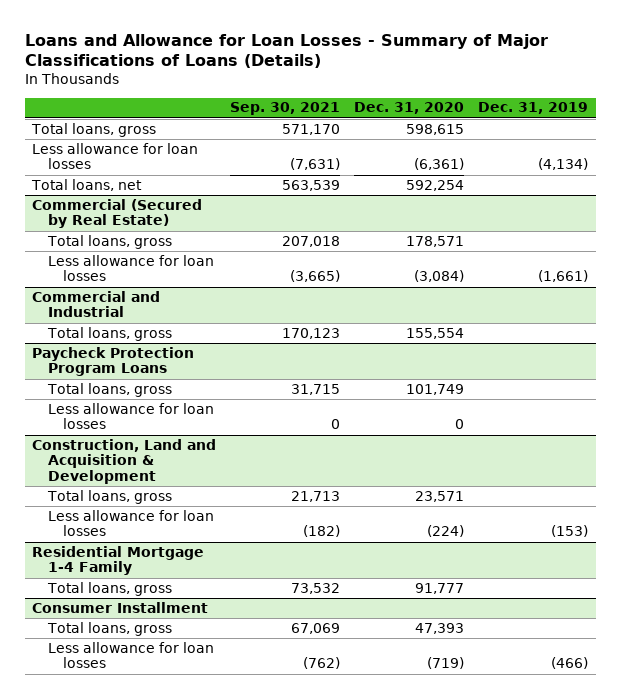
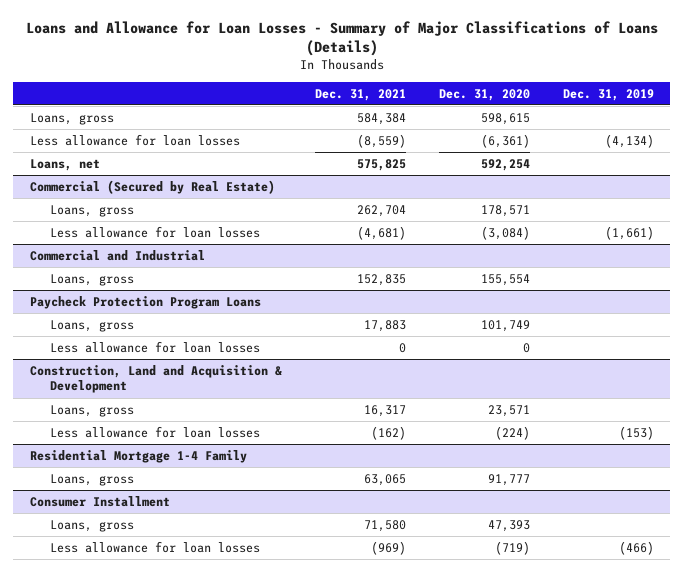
- | Sep. 30, 2021 | Dec. 31, 2020 | Dec. 31, 2019
+ | Dec. 31, 2021 | Dec. 31, 2020 | Dec. 31, 2019
- Total loans, gross | 571,170 | 598,615 |
+ Loans, gross | 584,384 | 598,615 |
- Total loans, net | 563,539 | 592,254 |
+ Loans, net | 575,825 | 592,254 |
@ Commercial (Secured by Real Estate)
- Total loans, gross | 207,018 | 178,571 |
+ Loans, gross | 262,704 | 178,571 |
@ Commercial and Industrial
- Total loans, gross | 170,123 | 155,554 |
+ Loans, gross | 152,835 | 155,554 |
@ Paycheck Protection Program Loans
- Total loans, gross | 31,715 | 101,749 |
+ Loans, gross | 17,883 | 101,749 |
@ Construction, Land and Acquisition & Development
- Total loans, gross | 21,713 | 23,571 |
+ Loans, gross | 16,317 | 23,571 |
@ Residential Mortgage 1-4 Family
- Total loans, gross | 73,532 | 91,777 |
+ Loans, gross | 63,065 | 91,777 |
@ Consumer Installment
- Total loans, gross | 67,069 | 47,393 |
+ Loans, gross | 71,580 | 47,393 |

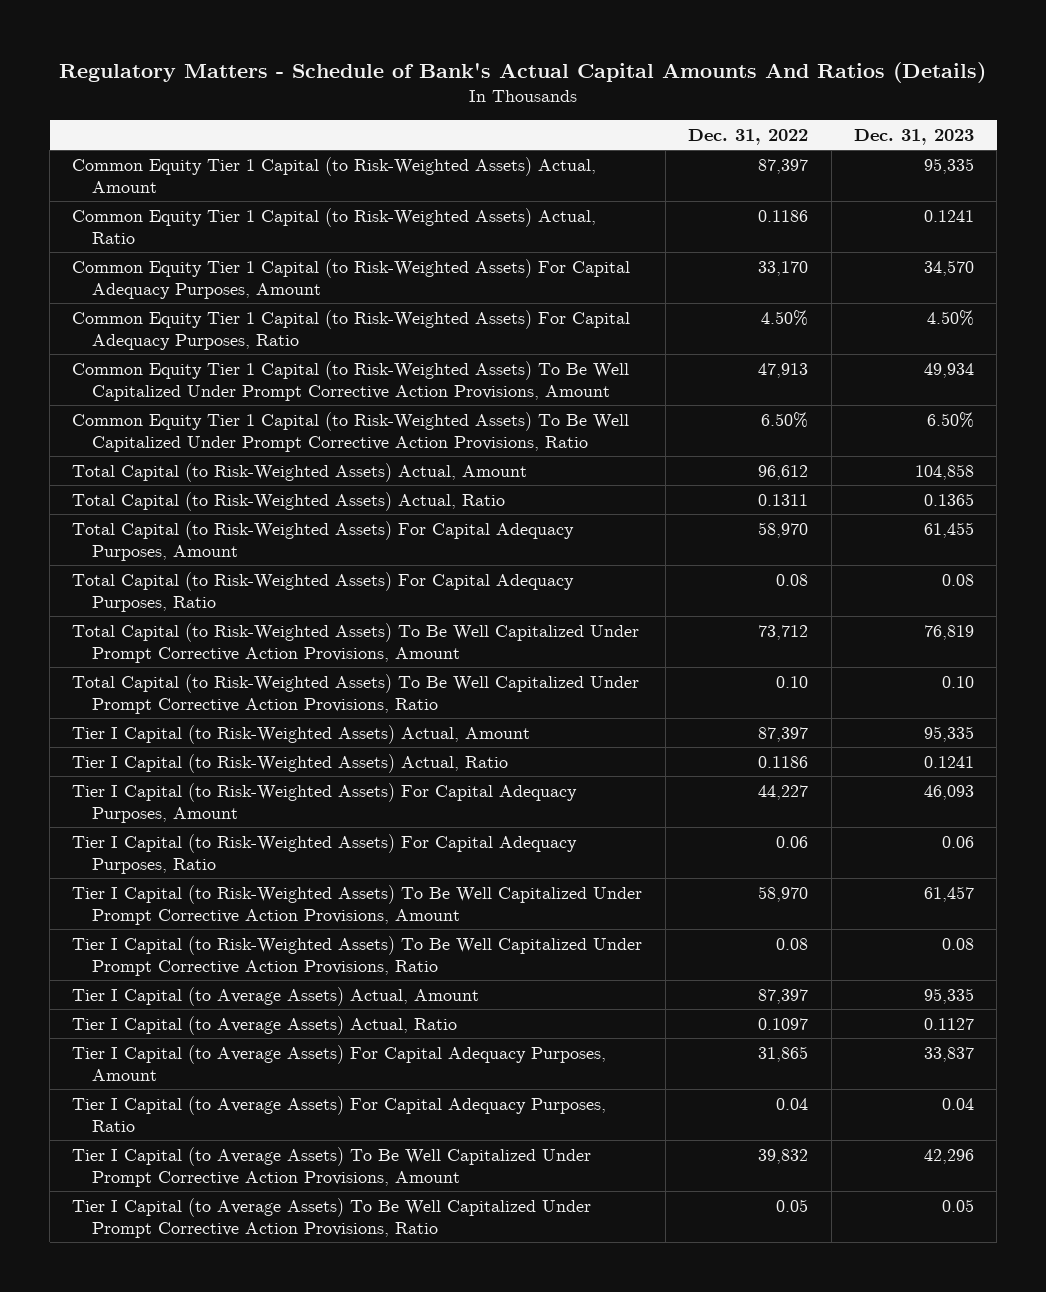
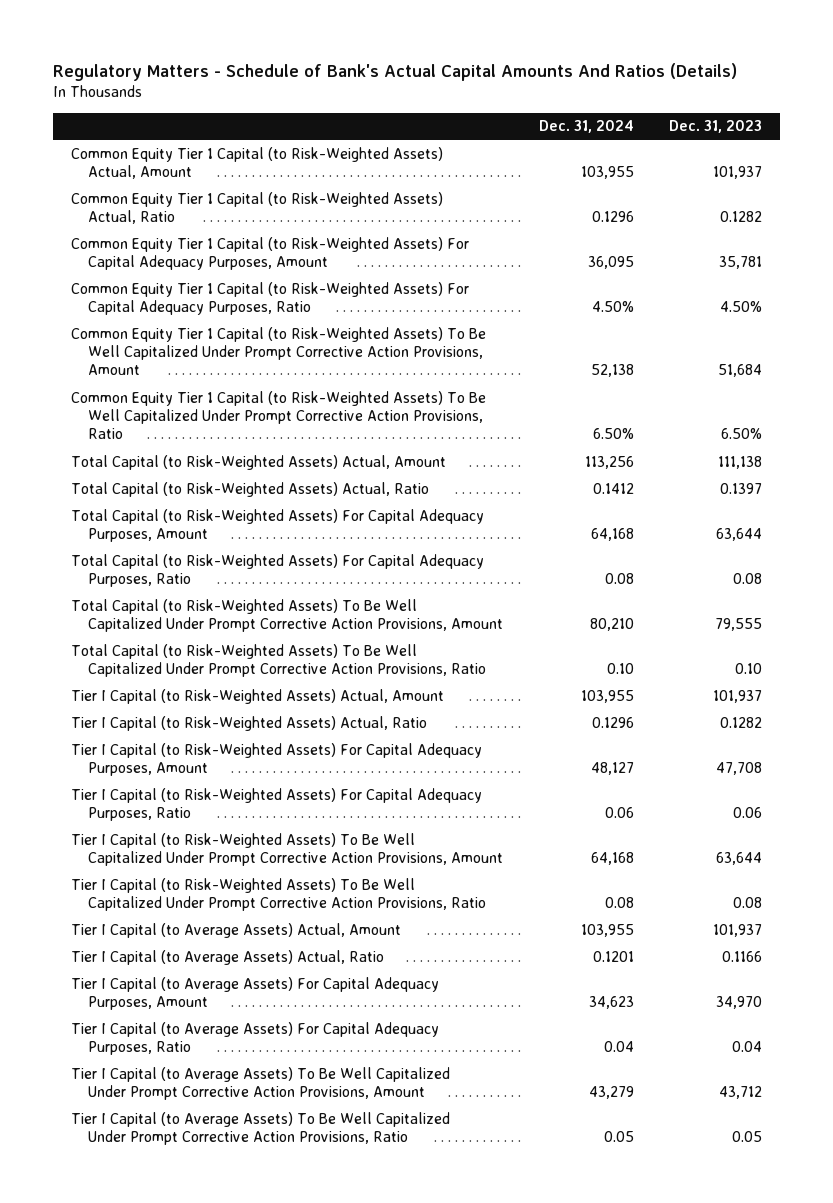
- | Dec. 31, 2022 | Dec. 31, 2023
+ | Dec. 31, 2024 | Dec. 31, 2023
- Common Equity Tier 1 Capital (to Risk-Weighted Assets) Actual, Amount | 87,397 | 95,335
- Common Equity Tier 1 Capital (to Risk-Weighted Assets) Actual, Ratio | 0.1186 | 0.1241
- Common Equity Tier 1 Capital (to Risk-Weighted Assets) For Capital Adequacy Purposes, Amount | 33,170 | 34,570
+ Common Equity Tier 1 Capital (to Risk-Weighted Assets) Actual, Amount | 103,955 | 101,937
+ Common Equity Tier 1 Capital (to Risk-Weighted Assets) Actual, Ratio | 0.1296 | 0.1282
+ Common Equity Tier 1 Capital (to Risk-Weighted Assets) For Capital Adequacy Purposes, Amount | 36,095 | 35,781
- Common Equity Tier 1 Capital (to Risk-Weighted Assets) To Be Well Capitalized Under Prompt Corrective Action Provisions, Amount | 47,913 | 49,934
+ Common Equity Tier 1 Capital (to Risk-Weighted Assets) To Be Well Capitalized Under Prompt Corrective Action Provisions, Amount | 52,138 | 51,684
- Total Capital (to Risk-Weighted Assets) Actual, Amount | 96,612 | 104,858
- Total Capital (to Risk-Weighted Assets) Actual, Ratio | 0.1311 | 0.1365
- Total Capital (to Risk-Weighted Assets) For Capital Adequacy Purposes, Amount | 58,970 | 61,455
+ Total Capital (to Risk-Weighted Assets) Actual, Amount | 113,256 | 111,138
+ Total Capital (to Risk-Weighted Assets) Actual, Ratio | 0.1412 | 0.1397
+ Total Capital (to Risk-Weighted Assets) For Capital Adequacy Purposes, Amount | 64,168 | 63,644
- Total Capital (to Risk-Weighted Assets) To Be Well Capitalized Under Prompt Corrective Action Provisions, Amount | 73,712 | 76,819
+ Total Capital (to Risk-Weighted Assets) To Be Well Capitalized Under Prompt Corrective Action Provisions, Amount | 80,210 | 79,555
- Tier I Capital (to Risk-Weighted Assets) Actual, Amount | 87,397 | 95,335
- Tier I Capital (to Risk-Weighted Assets) Actual, Ratio | 0.1186 | 0.1241
- Tier I Capital (to Risk-Weighted Assets) For Capital Adequacy Purposes, Amount | 44,227 | 46,093
+ Tier I Capital (to Risk-Weighted Assets) Actual, Amount | 103,955 | 101,937
+ Tier I Capital (to Risk-Weighted Assets) Actual, Ratio | 0.1296 | 0.1282
+ Tier I Capital (to Risk-Weighted Assets) For Capital Adequacy Purposes, Amount | 48,127 | 47,708
- Tier I Capital (to Risk-Weighted Assets) To Be Well Capitalized Under Prompt Corrective Action Provisions, Amount | 58,970 | 61,457
+ Tier I Capital (to Risk-Weighted Assets) To Be Well Capitalized Under Prompt Corrective Action Provisions, Amount | 64,168 | 63,644
- Tier I Capital (to Average Assets) Actual, Amount | 87,397 | 95,335
- Tier I Capital (to Average Assets) Actual, Ratio | 0.1097 | 0.1127
- Tier I Capital (to Average Assets) For Capital Adequacy Purposes, Amount | 31,865 | 33,837
+ Tier I Capital (to Average Assets) Actual, Amount | 103,955 | 101,937
+ Tier I Capital (to Average Assets) Actual, Ratio | 0.1201 | 0.1166
+ Tier I Capital (to Average Assets) For Capital Adequacy Purposes, Amount | 34,623 | 34,970
- Tier I Capital (to Average Assets) To Be Well Capitalized Under Prompt Corrective Action Provisions, Amount | 39,832 | 42,296
+ Tier I Capital (to Average Assets) To Be Well Capitalized Under Prompt Corrective Action Provisions, Amount | 43,279 | 43,712

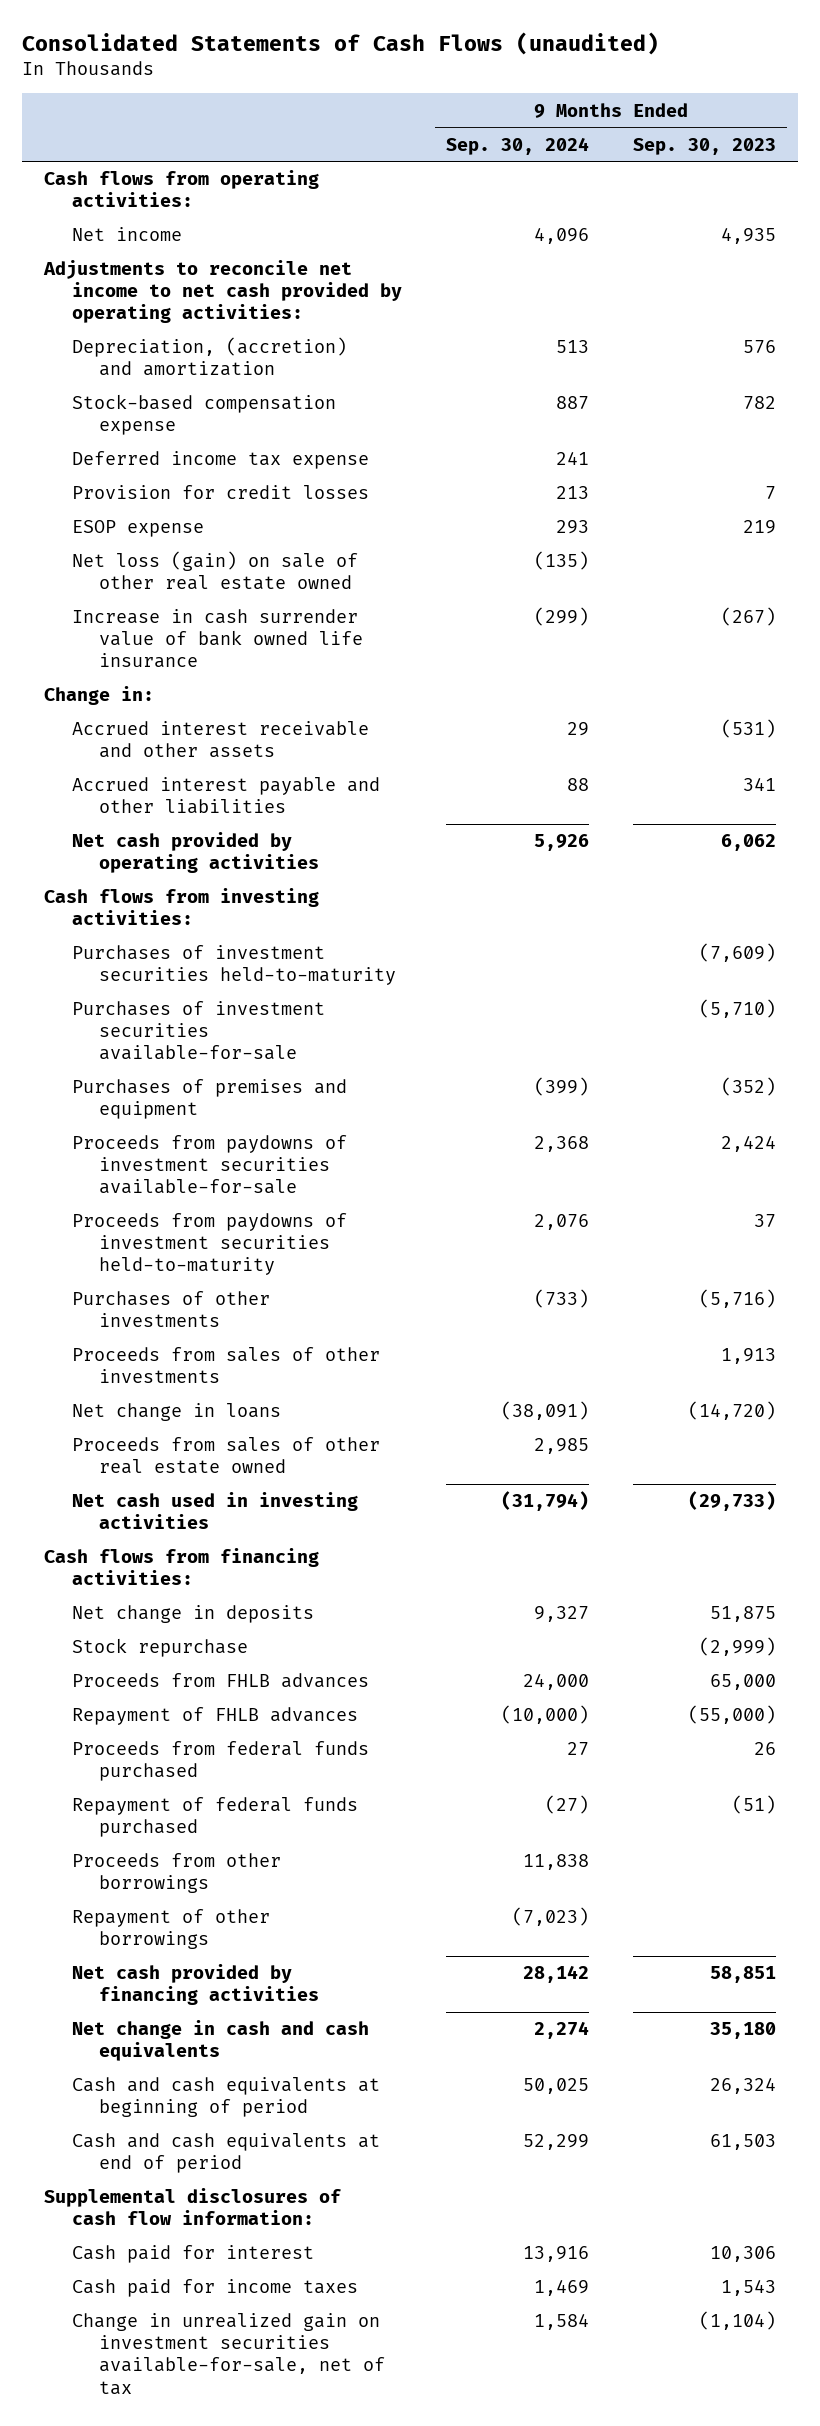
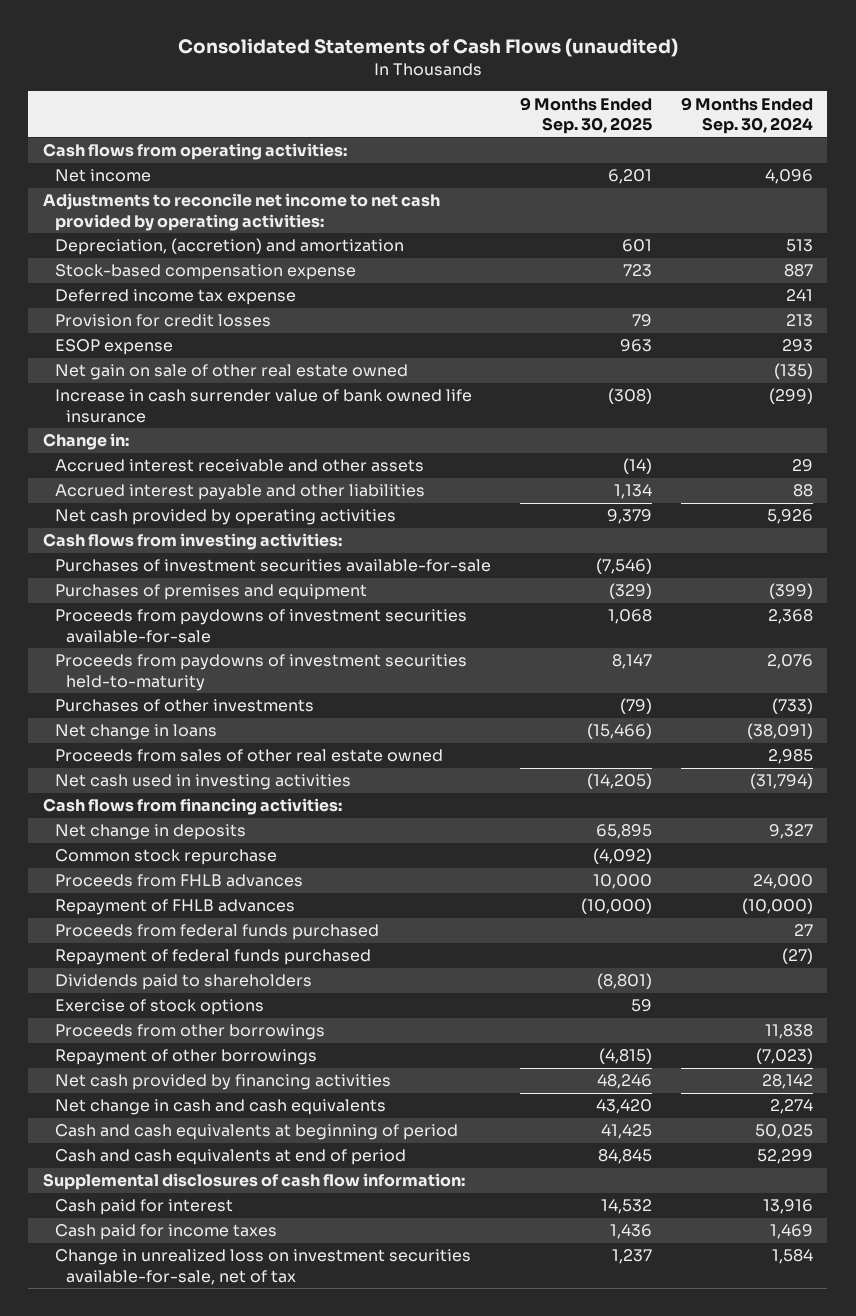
- | 9 Months Ended Sep. 30, 2024 | 9 Months Ended Sep. 30, 2023
+ | 9 Months Ended Sep. 30, 2025 | 9 Months Ended Sep. 30, 2024
- Net loss (gain) on sale of other real estate owned | (135) |
+ Net gain on sale of other real estate owned | | (135)
- Purchases of investment securities held-to-maturity | | (7,609)
- Proceeds from sales of other investments | | 1,913
- Stock repurchase | | (2,999)
+ Common stock repurchase | (4,092) |
+ Dividends paid to shareholders | (8,801) |
+ Exercise of stock options | 59 |
- Change in unrealized gain on investment securities available-for-sale, net of tax | 1,584 | (1,104)
+ Change in unrealized loss on investment securities available-for-sale, net of tax | 1,237 | 1,584

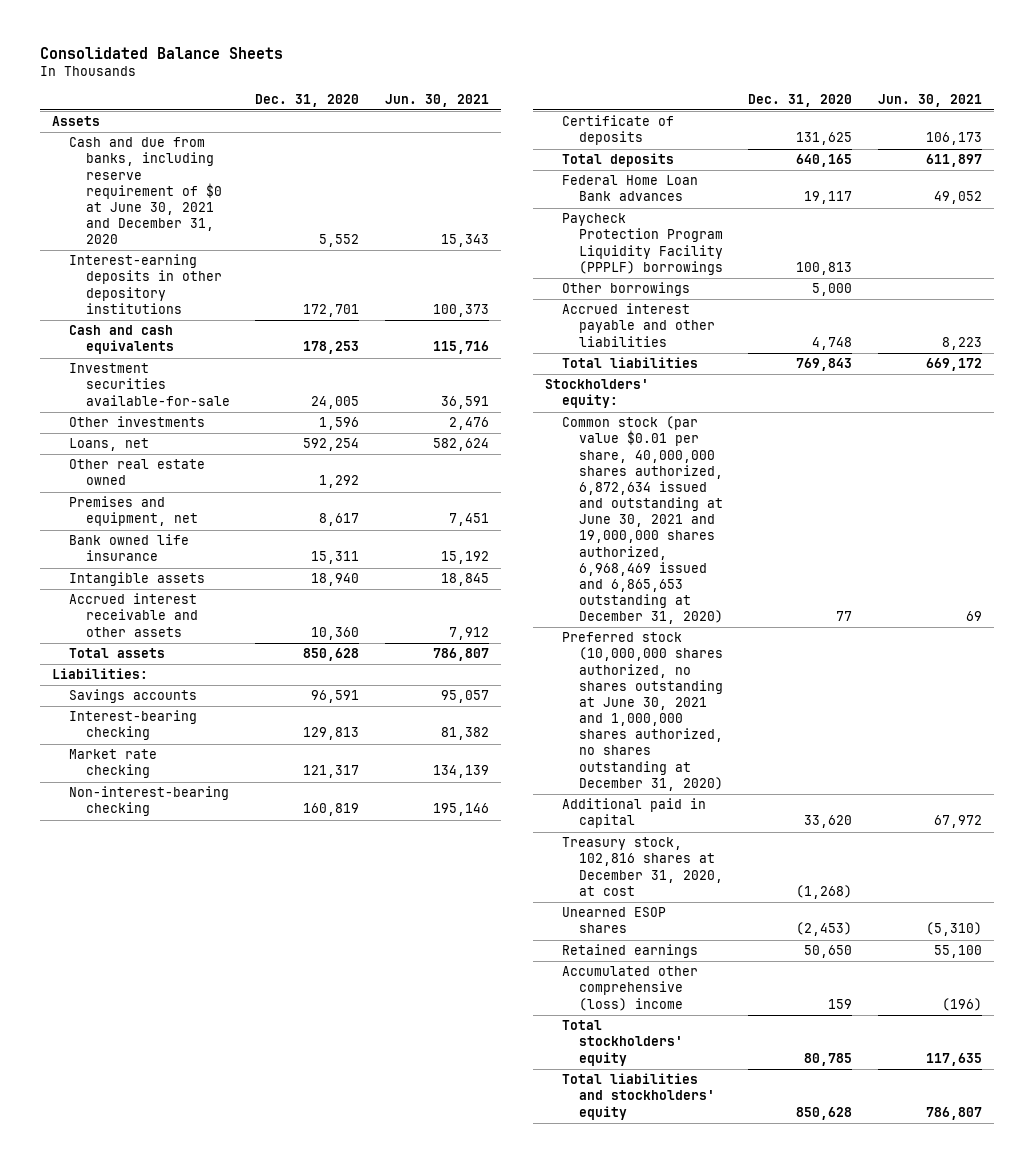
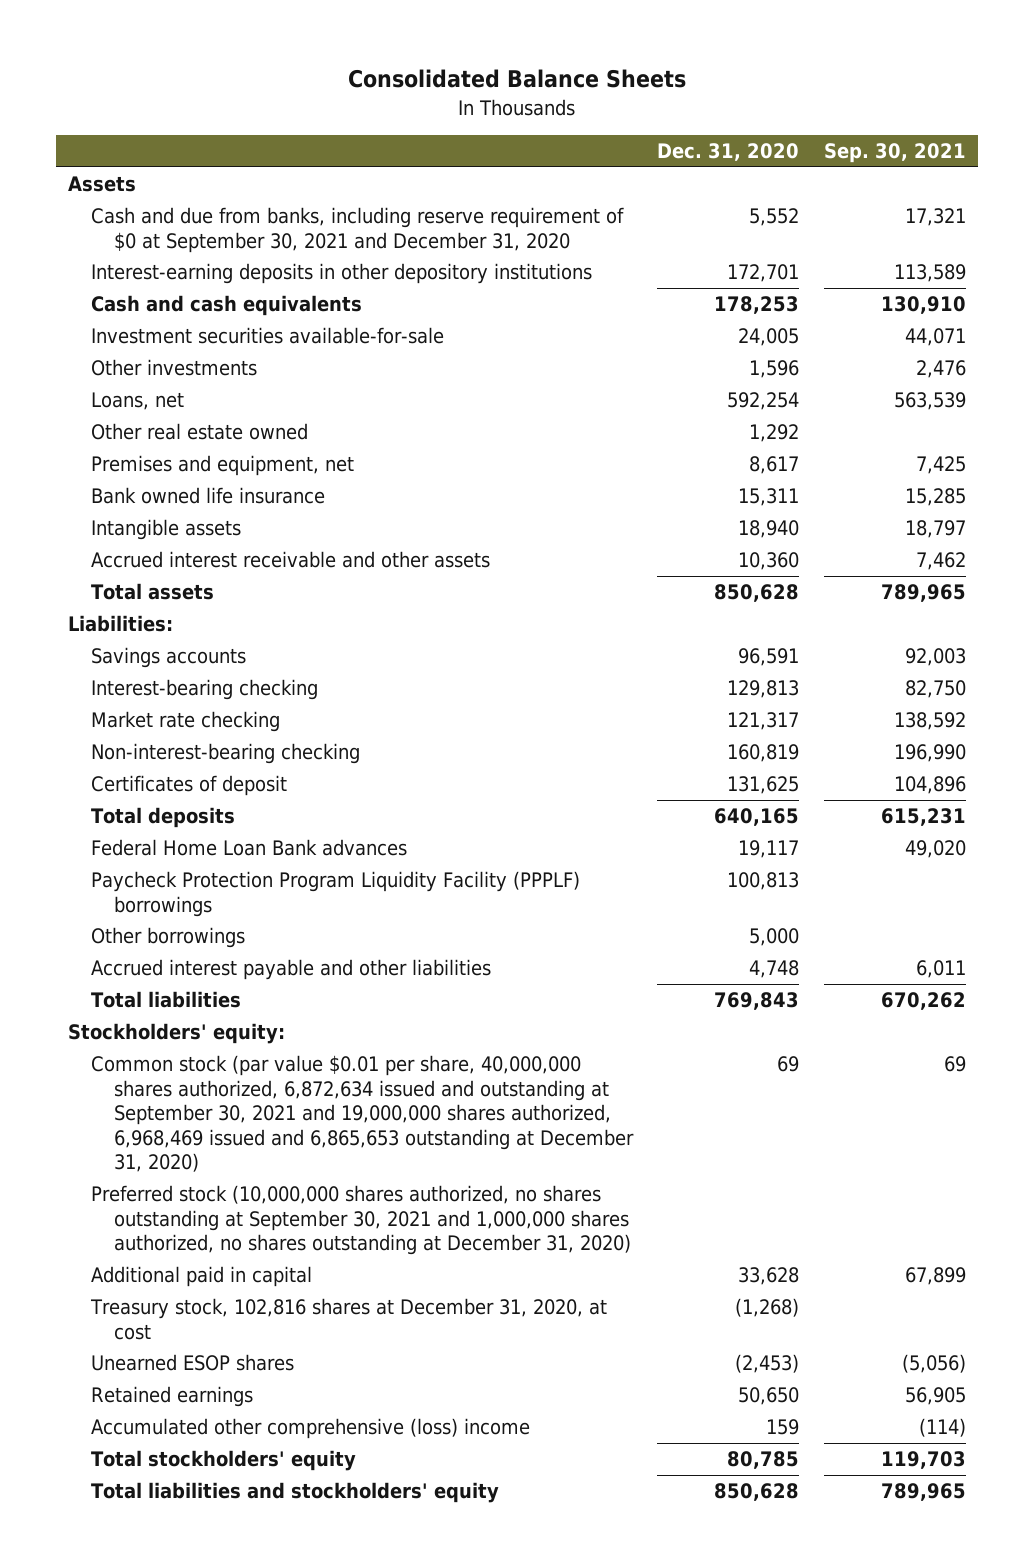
- | Dec. 31, 2020 | Jun. 30, 2021
+ | Dec. 31, 2020 | Sep. 30, 2021
- Cash and due from banks, including reserve requirement of $0 at June 30, 2021 and December 31, 2020 | 5,552 | 15,343
+ Cash and due from banks, including reserve requirement of $0 at September 30, 2021 and December 31, 2020 | 5,552 | 17,321
- Certificate of deposits | 131,625 | 106,173
+ Certificates of deposit | 131,625 | 104,896
- Common stock (par value $0.01 per share, 40,000,000 shares authorized, 6,872,634 issued and outstanding at June 30, 2021 and 19,000,000 shares authorized, 6,968,469 issued and 6,865,653 outstanding at December 31, 2020) | 77 | 69
- Preferred stock (10,000,000 shares authorized, no shares outstanding at June 30, 2021 and 1,000,000 shares authorized, no shares outstanding at December 31, 2020)
- Additional paid in capital | 33,620 | 67,972
+ Common stock (par value $0.01 per share, 40,000,000 shares authorized, 6,872,634 issued and outstanding at September 30, 2021 and 19,000,000 shares authorized, 6,968,469 issued and 6,865,653 outstanding at December 31, 2020) | 69 | 69
+ Preferred stock (10,000,000 shares authorized, no shares outstanding at September 30, 2021 and 1,000,000 shares authorized, no shares outstanding at December 31, 2020)
+ Additional paid in capital | 33,628 | 67,899

